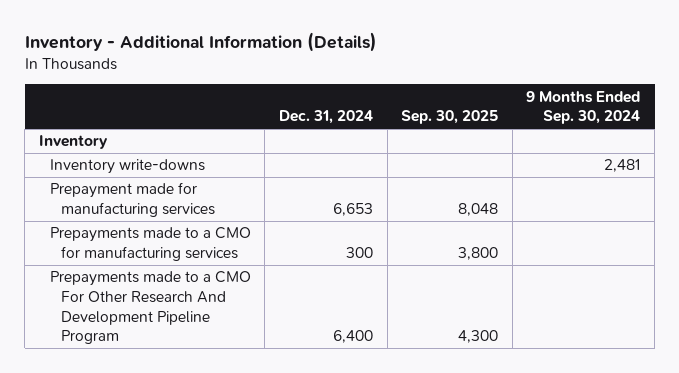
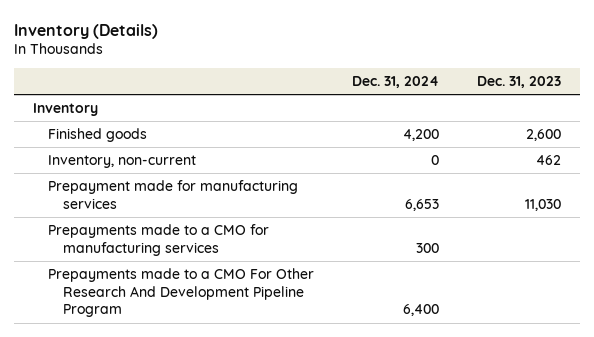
- Inventory - Additional Information (Details)
+ Inventory (Details)
- | Dec. 31, 2024 | Sep. 30, 2025 | 9 Months Ended Sep. 30, 2024
+ | Dec. 31, 2024 | Dec. 31, 2023
- Inventory write-downs | | | 2,481
+ Finished goods | 4,200 | 2,600
+ Inventory, non-current | 0 | 462

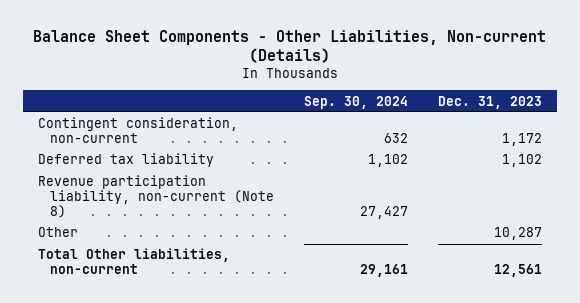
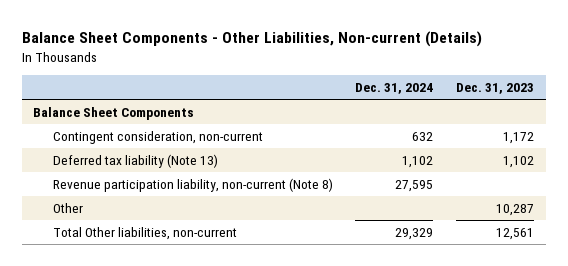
- | Sep. 30, 2024 | Dec. 31, 2023
+ | Dec. 31, 2024 | Dec. 31, 2023
+ Balance Sheet Components
- Deferred tax liability | 1,102 | 1,102
+ Deferred tax liability (Note 13) | 1,102 | 1,102

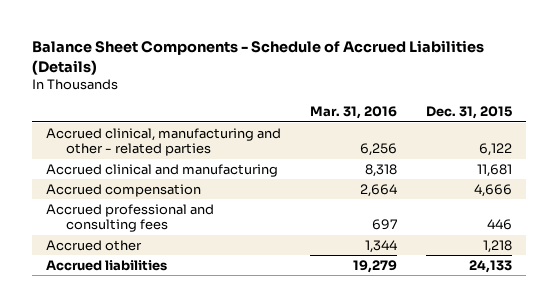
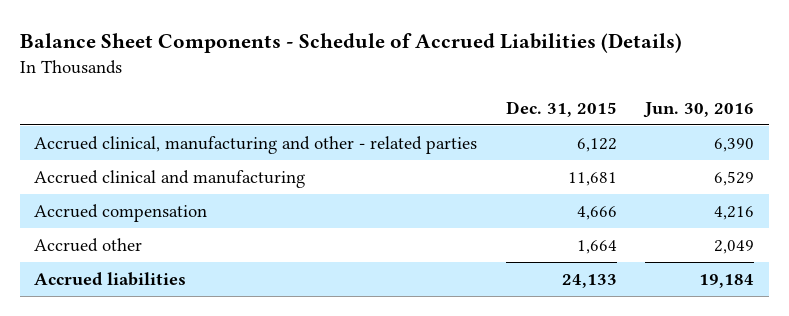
- | Mar. 31, 2016 | Dec. 31, 2015
+ | Dec. 31, 2015 | Jun. 30, 2016
- Accrued professional and consulting fees | 697 | 446
- Accrued other | 1,344 | 1,218
+ Accrued other | 1,664 | 2,049

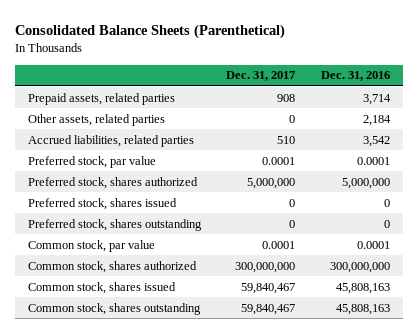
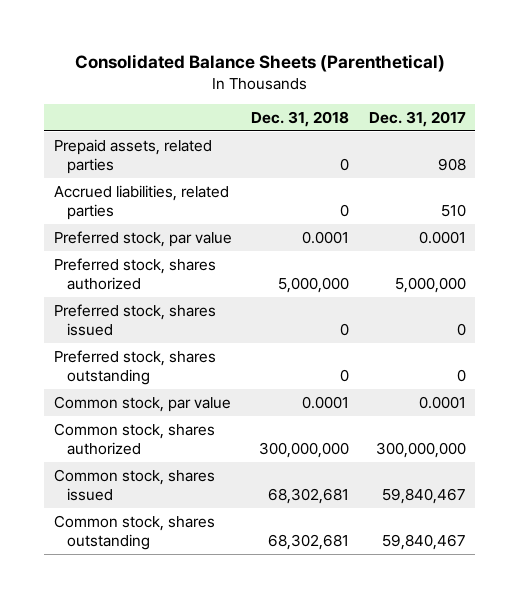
- | Dec. 31, 2017 | Dec. 31, 2016
+ | Dec. 31, 2018 | Dec. 31, 2017
- Other assets, related parties | 0 | 2,184

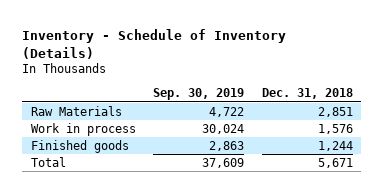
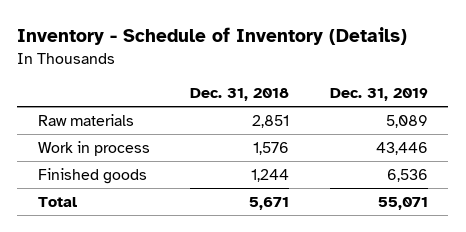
- | Sep. 30, 2019 | Dec. 31, 2018
+ | Dec. 31, 2018 | Dec. 31, 2019
- Raw Materials | 4,722 | 2,851
+ Raw materials | 2,851 | 5,089

